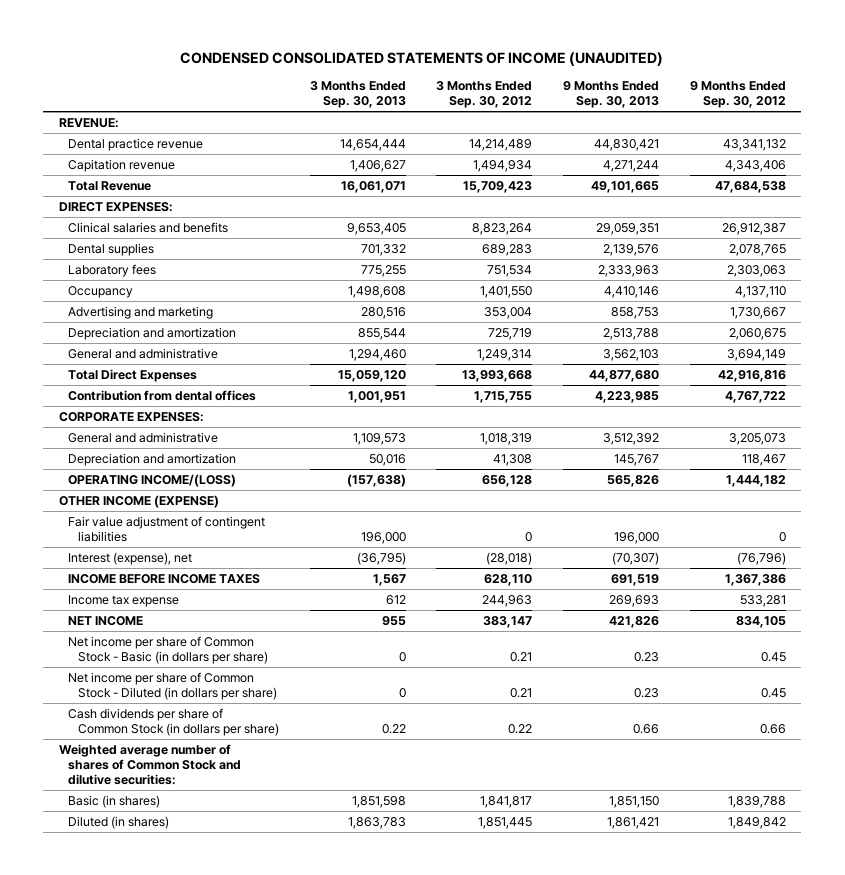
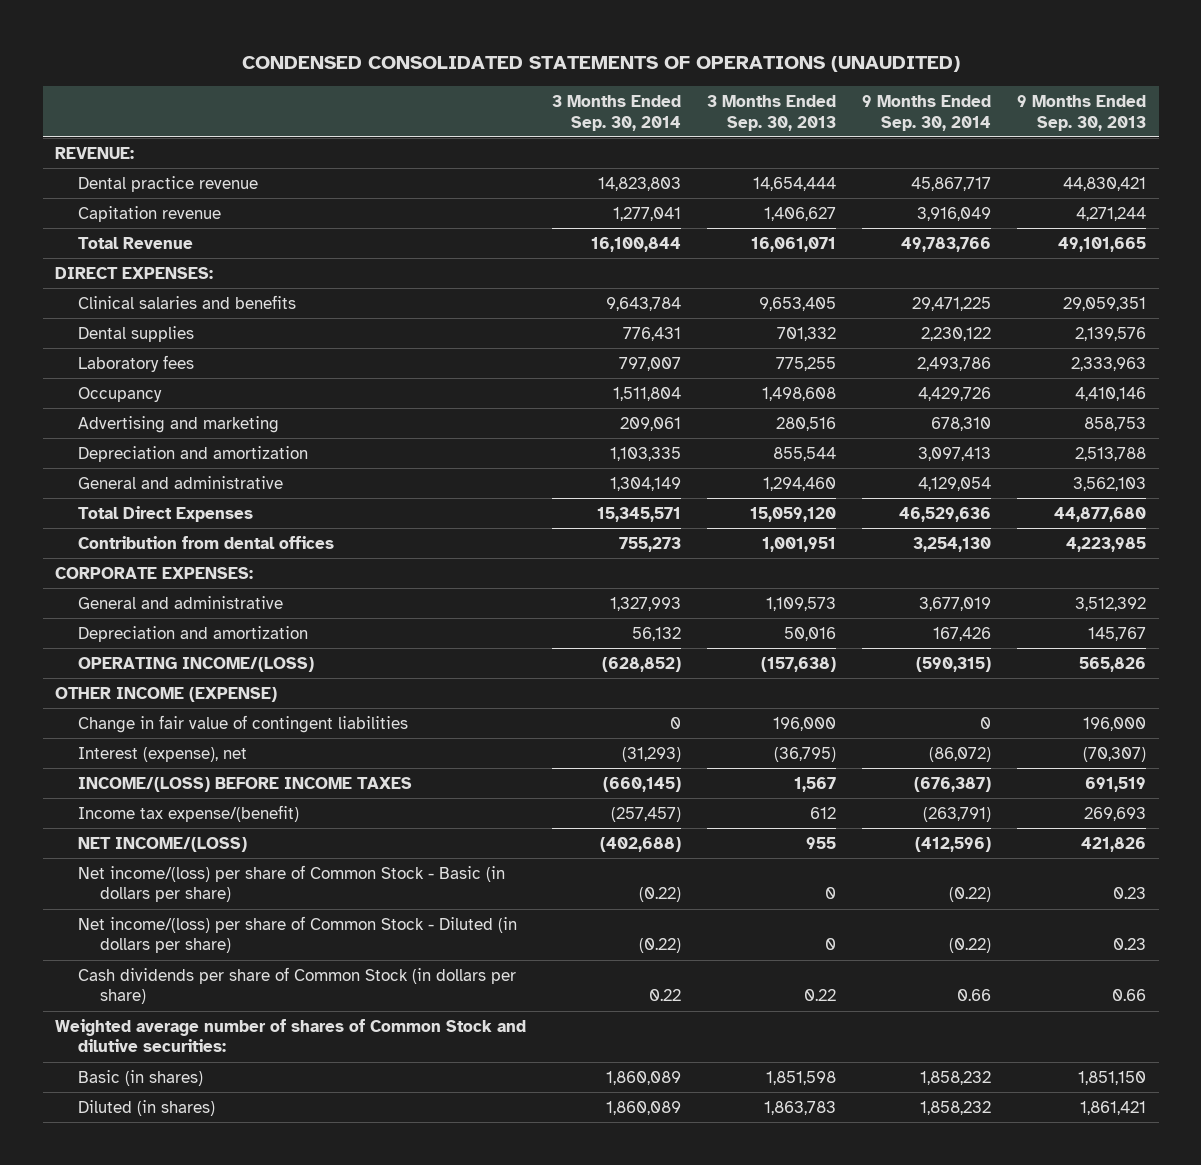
- CONDENSED CONSOLIDATED STATEMENTS OF INCOME (UNAUDITED)
+ CONDENSED CONSOLIDATED STATEMENTS OF OPERATIONS (UNAUDITED)
- | 3 Months Ended Sep. 30, 2013 | 3 Months Ended Sep. 30, 2012 | 9 Months Ended Sep. 30, 2013 | 9 Months Ended Sep. 30, 2012
+ | 3 Months Ended Sep. 30, 2014 | 3 Months Ended Sep. 30, 2013 | 9 Months Ended Sep. 30, 2014 | 9 Months Ended Sep. 30, 2013
- Fair value adjustment of contingent liabilities | 196,000 | 0 | 196,000 | 0
+ Change in fair value of contingent liabilities | 0 | 196,000 | 0 | 196,000
- INCOME BEFORE INCOME TAXES | 1,567 | 628,110 | 691,519 | 1,367,386
- Income tax expense | 612 | 244,963 | 269,693 | 533,281
- NET INCOME | 955 | 383,147 | 421,826 | 834,105
- Net income per share of Common Stock - Basic (in dollars per share) | 0 | 0.21 | 0.23 | 0.45
- Net income per share of Common Stock - Diluted (in dollars per share) | 0 | 0.21 | 0.23 | 0.45
+ INCOME/(LOSS) BEFORE INCOME TAXES | (660,145) | 1,567 | (676,387) | 691,519
+ Income tax expense/(benefit) | (257,457) | 612 | (263,791) | 269,693
+ NET INCOME/(LOSS) | (402,688) | 955 | (412,596) | 421,826
+ Net income/(loss) per share of Common Stock - Basic (in dollars per share) | (0.22) | 0 | (0.22) | 0.23
+ Net income/(loss) per share of Common Stock - Diluted (in dollars per share) | (0.22) | 0 | (0.22) | 0.23

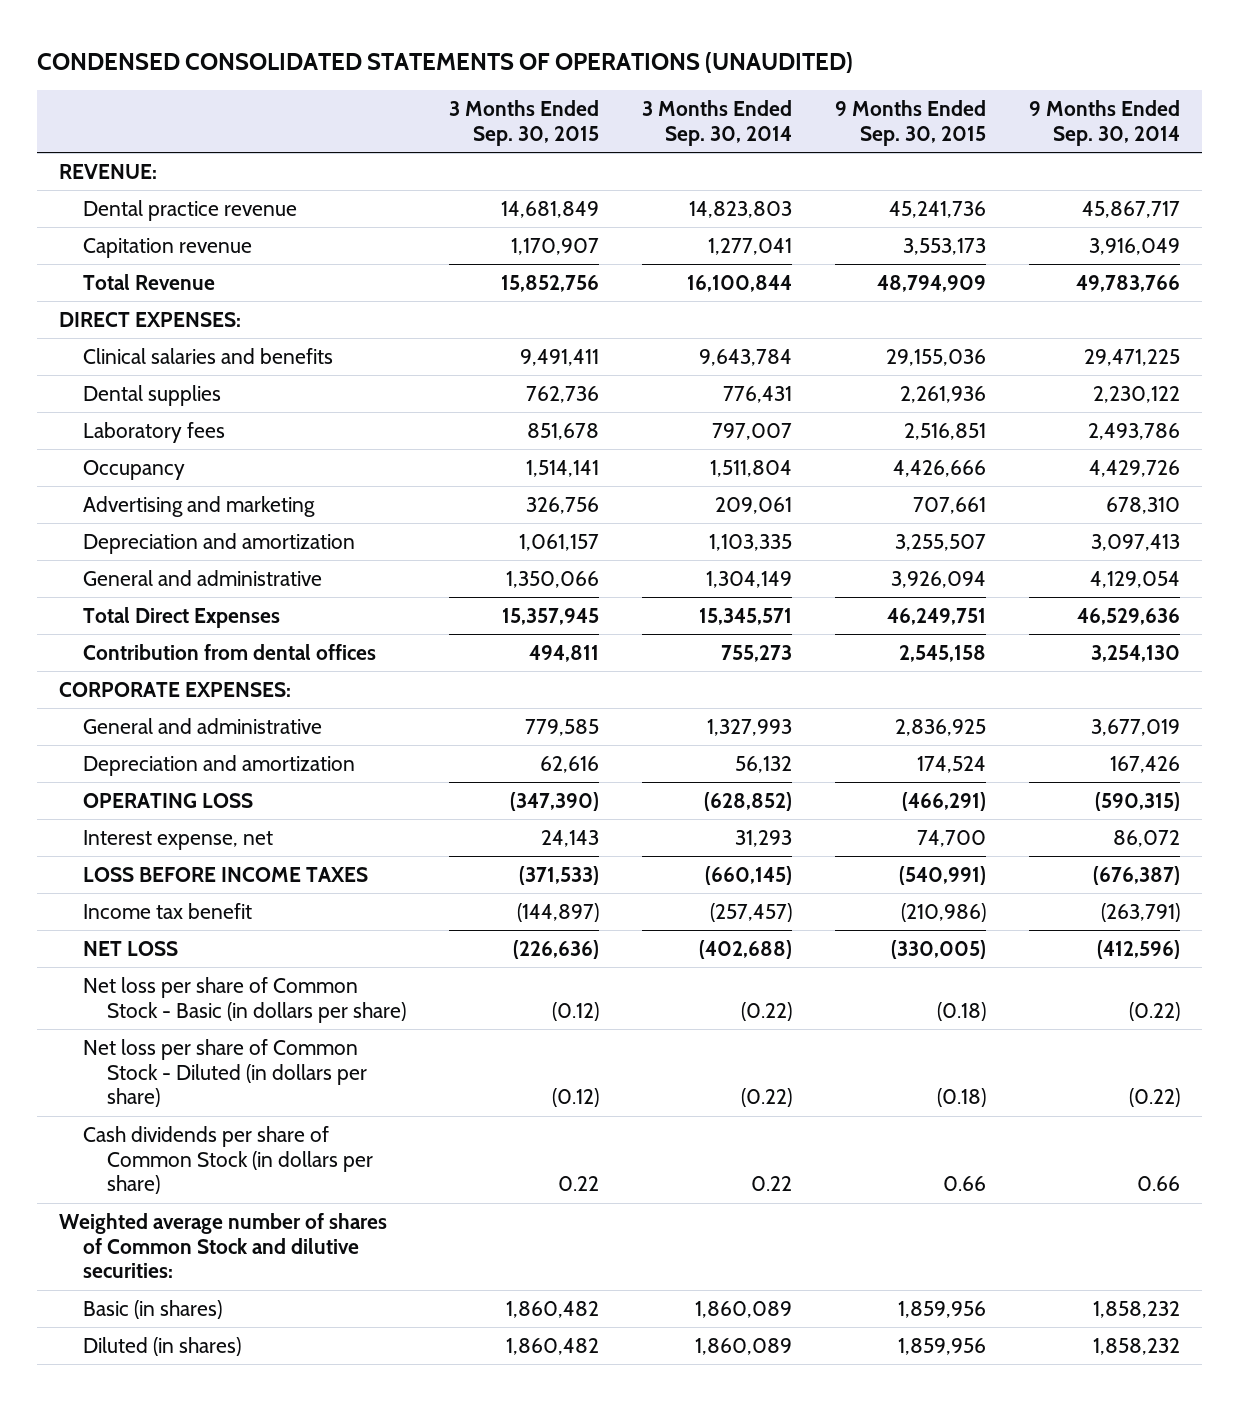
- | 3 Months Ended Sep. 30, 2014 | 3 Months Ended Sep. 30, 2013 | 9 Months Ended Sep. 30, 2014 | 9 Months Ended Sep. 30, 2013
+ | 3 Months Ended Sep. 30, 2015 | 3 Months Ended Sep. 30, 2014 | 9 Months Ended Sep. 30, 2015 | 9 Months Ended Sep. 30, 2014
- OPERATING INCOME/(LOSS) | (628,852) | (157,638) | (590,315) | 565,826
- OTHER INCOME (EXPENSE)
- Change in fair value of contingent liabilities | 0 | 196,000 | 0 | 196,000
- Interest (expense), net | (31,293) | (36,795) | (86,072) | (70,307)
- INCOME/(LOSS) BEFORE INCOME TAXES | (660,145) | 1,567 | (676,387) | 691,519
- Income tax expense/(benefit) | (257,457) | 612 | (263,791) | 269,693
- NET INCOME/(LOSS) | (402,688) | 955 | (412,596) | 421,826
- Net income/(loss) per share of Common Stock - Basic (in dollars per share) | (0.22) | 0 | (0.22) | 0.23
- Net income/(loss) per share of Common Stock - Diluted (in dollars per share) | (0.22) | 0 | (0.22) | 0.23
+ OPERATING LOSS | (347,390) | (628,852) | (466,291) | (590,315)
+ Interest expense, net | 24,143 | 31,293 | 74,700 | 86,072
+ LOSS BEFORE INCOME TAXES | (371,533) | (660,145) | (540,991) | (676,387)
+ Income tax benefit | (144,897) | (257,457) | (210,986) | (263,791)
+ NET LOSS | (226,636) | (402,688) | (330,005) | (412,596)
+ Net loss per share of Common Stock - Basic (in dollars per share) | (0.12) | (0.22) | (0.18) | (0.22)
+ Net loss per share of Common Stock - Diluted (in dollars per share) | (0.12) | (0.22) | (0.18) | (0.22)

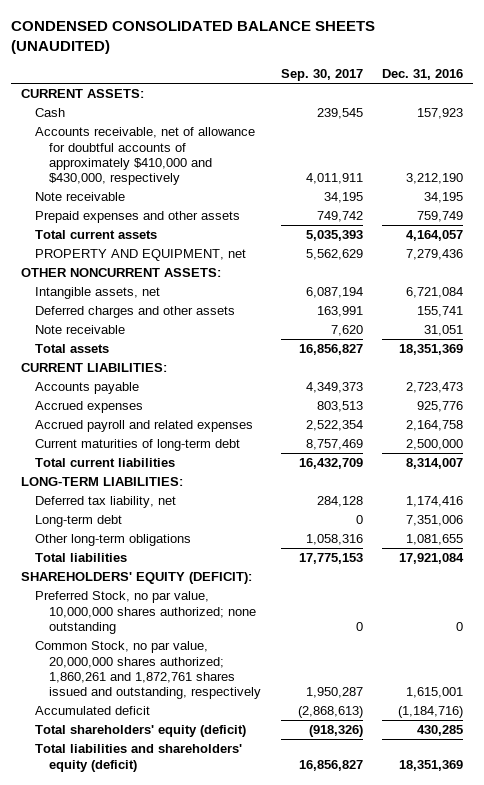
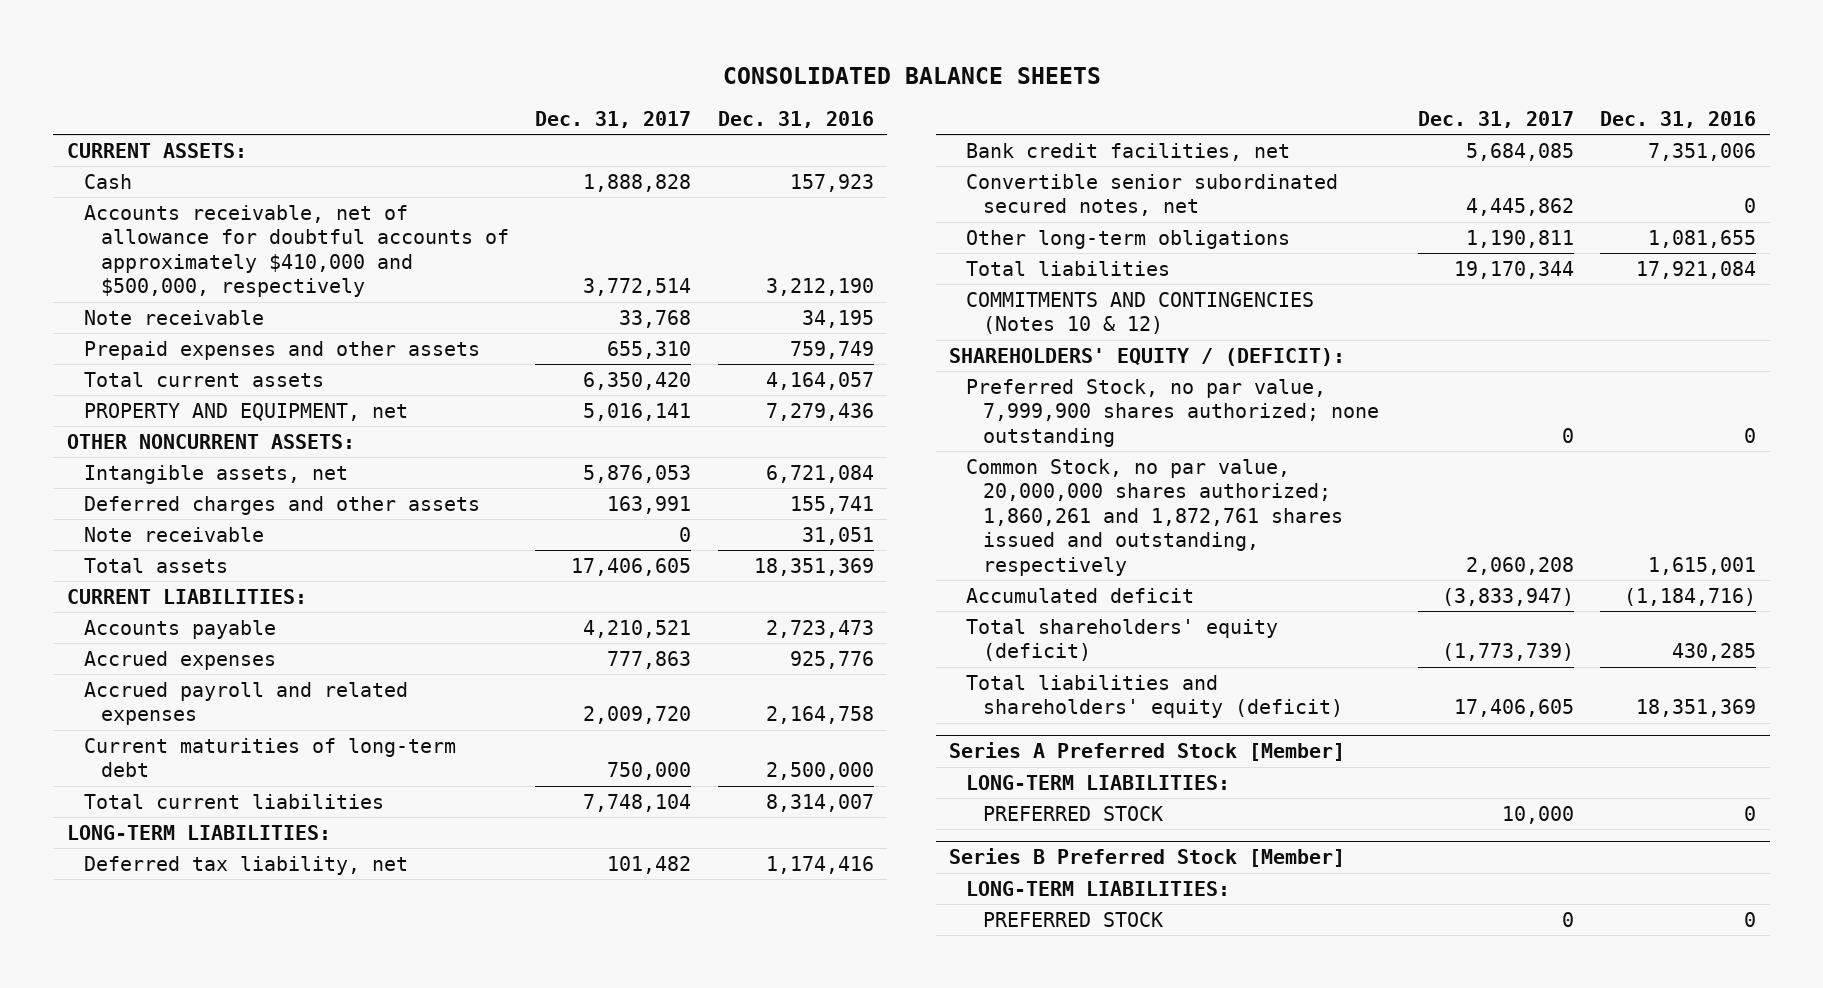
- CONDENSED CONSOLIDATED BALANCE SHEETS (UNAUDITED)
+ CONSOLIDATED BALANCE SHEETS
- | Sep. 30, 2017 | Dec. 31, 2016
+ | Dec. 31, 2017 | Dec. 31, 2016
- Accounts receivable, net of allowance for doubtful accounts of approximately $410,000 and $430,000, respectively | 4,011,911 | 3,212,190
+ Accounts receivable, net of allowance for doubtful accounts of approximately $410,000 and $500,000, respectively | 3,772,514 | 3,212,190
- Long-term debt | 0 | 7,351,006
+ Bank credit facilities, net | 5,684,085 | 7,351,006
+ Convertible senior subordinated secured notes, net | 4,445,862 | 0
- SHAREHOLDERS' EQUITY (DEFICIT):
- Preferred Stock, no par value, 10,000,000 shares authorized; none outstanding | 0 | 0
+ COMMITMENTS AND CONTINGENCIES (Notes 10 & 12)
+ SHAREHOLDERS' EQUITY / (DEFICIT):
+ Preferred Stock, no par value, 7,999,900 shares authorized; none outstanding | 0 | 0
+ Series A Preferred Stock [Member]
+ LONG-TERM LIABILITIES:
+ PREFERRED STOCK | 10,000 | 0
+ Series B Preferred Stock [Member]
+ LONG-TERM LIABILITIES:
+ PREFERRED STOCK | 0 | 0

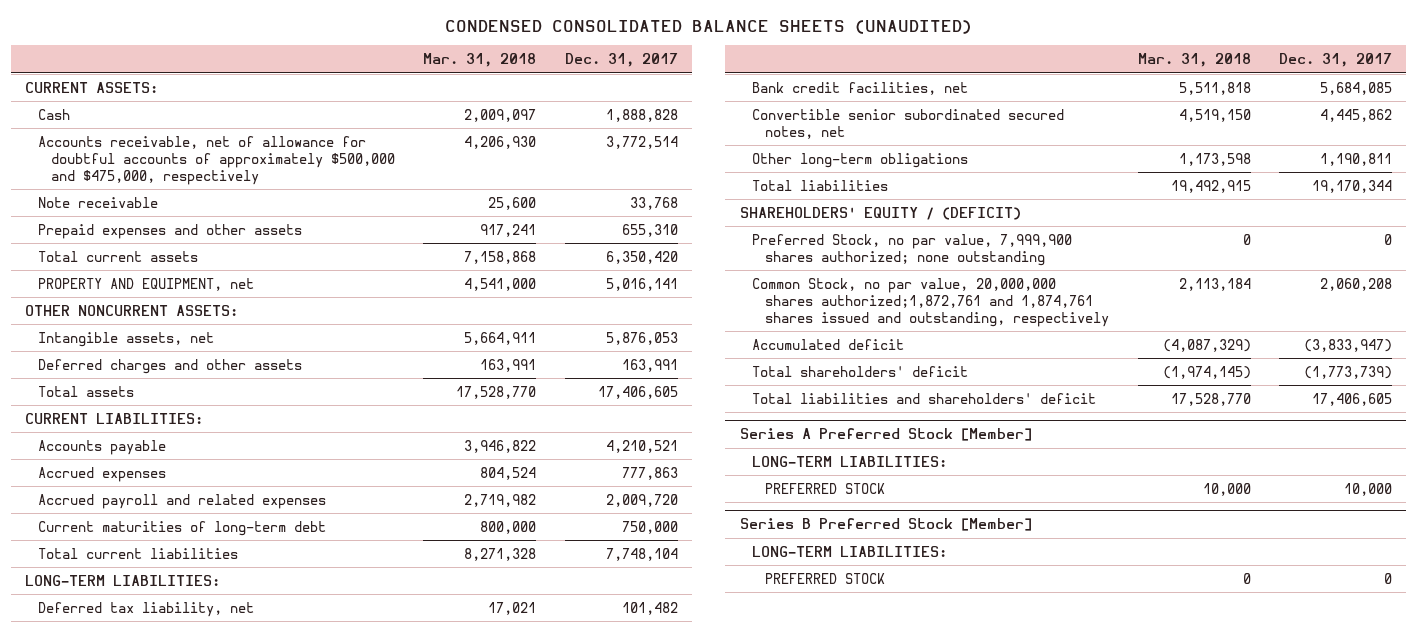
- CONSOLIDATED BALANCE SHEETS
+ CONDENSED CONSOLIDATED BALANCE SHEETS (UNAUDITED)
- | Dec. 31, 2017 | Dec. 31, 2016
+ | Mar. 31, 2018 | Dec. 31, 2017
- Accounts receivable, net of allowance for doubtful accounts of approximately $410,000 and $500,000, respectively | 3,772,514 | 3,212,190
+ Accounts receivable, net of allowance for doubtful accounts of approximately $500,000 and $475,000, respectively | 4,206,930 | 3,772,514
- Note receivable | 0 | 31,051
- COMMITMENTS AND CONTINGENCIES (Notes 10 & 12)
- SHAREHOLDERS' EQUITY / (DEFICIT):
+ SHAREHOLDERS' EQUITY / (DEFICIT)
- Common Stock, no par value, 20,000,000 shares authorized; 1,860,261 and 1,872,761 shares issued and outstanding, respectively | 2,060,208 | 1,615,001
+ Common Stock, no par value, 20,000,000 shares authorized;1,872,761 and 1,874,761 shares issued and outstanding, respectively | 2,113,184 | 2,060,208
- Total shareholders' equity (deficit) | (1,773,739) | 430,285
- Total liabilities and shareholders' equity (deficit) | 17,406,605 | 18,351,369
+ Total shareholders' deficit | (1,974,145) | (1,773,739)
+ Total liabilities and shareholders' deficit | 17,528,770 | 17,406,605

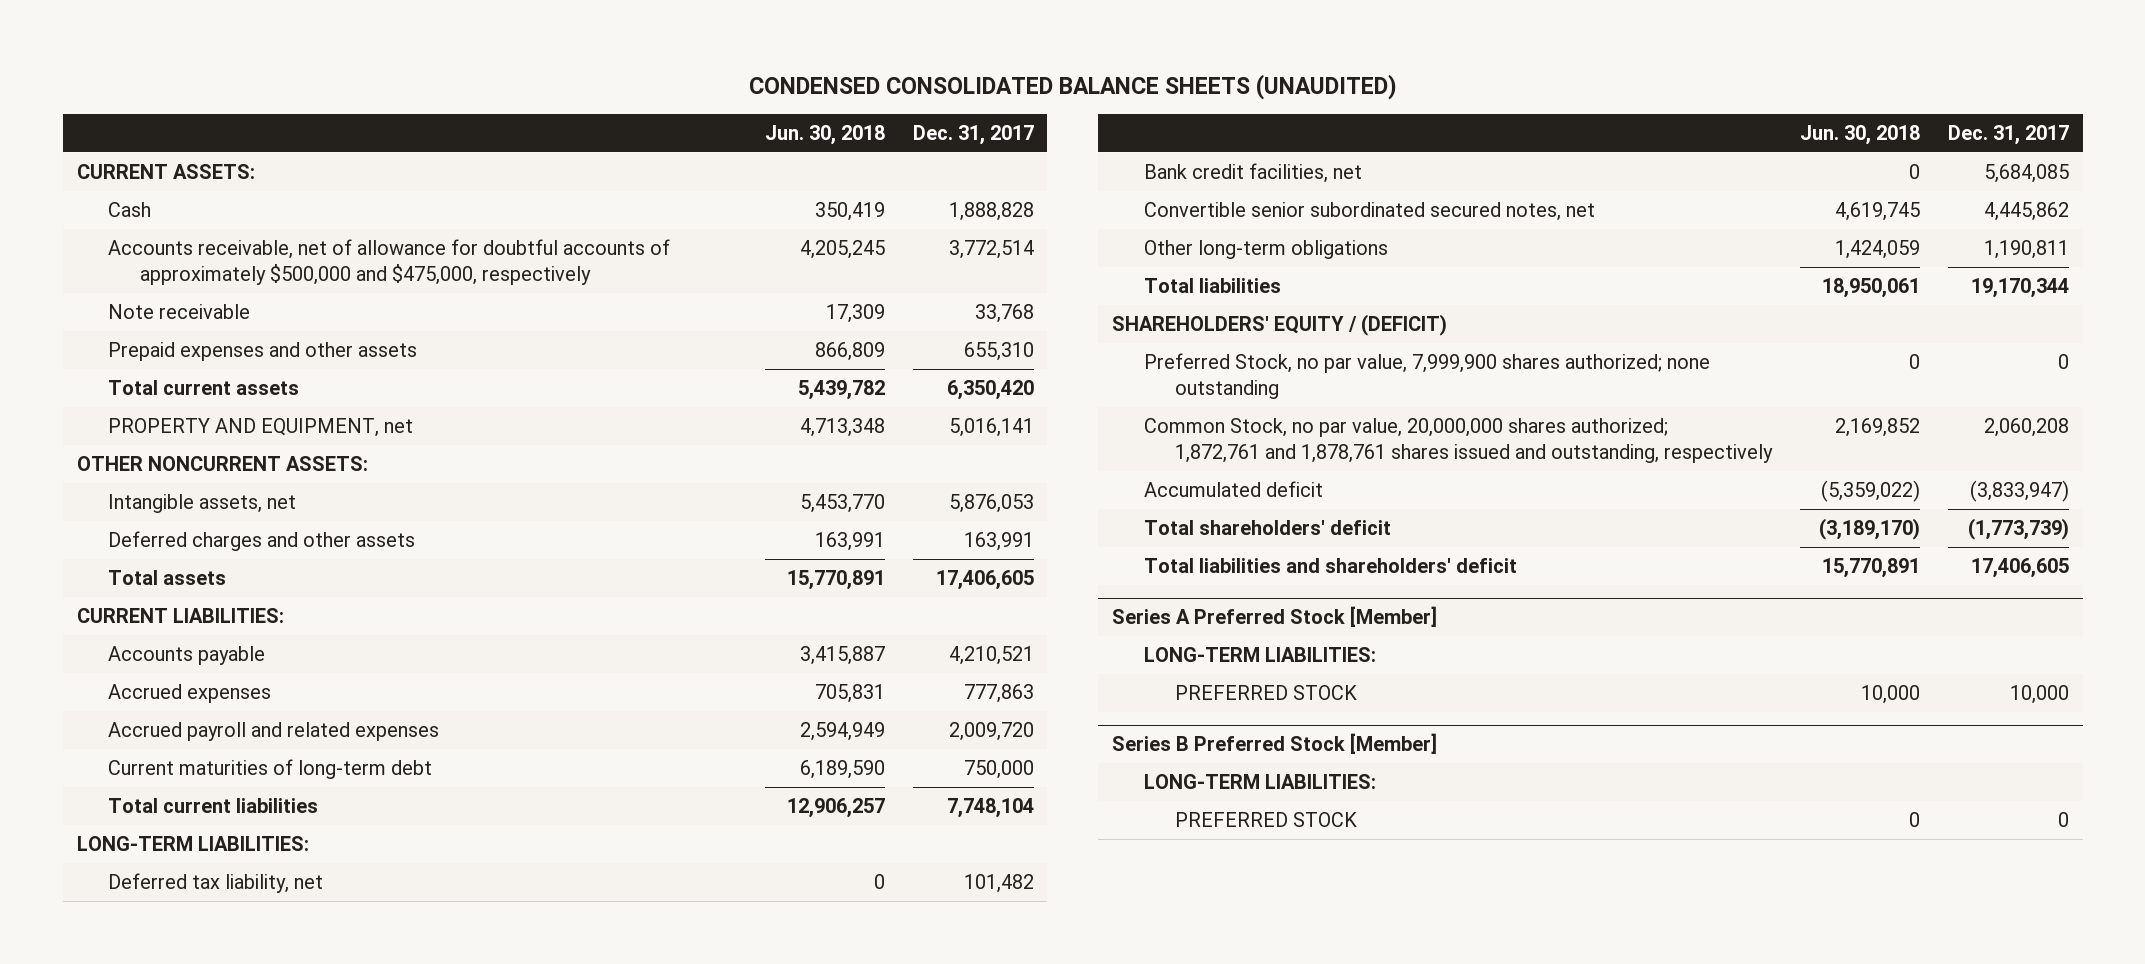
- | Mar. 31, 2018 | Dec. 31, 2017
+ | Jun. 30, 2018 | Dec. 31, 2017
- Common Stock, no par value, 20,000,000 shares authorized;1,872,761 and 1,874,761 shares issued and outstanding, respectively | 2,113,184 | 2,060,208
+ Common Stock, no par value, 20,000,000 shares authorized; 1,872,761 and 1,878,761 shares issued and outstanding, respectively | 2,169,852 | 2,060,208

